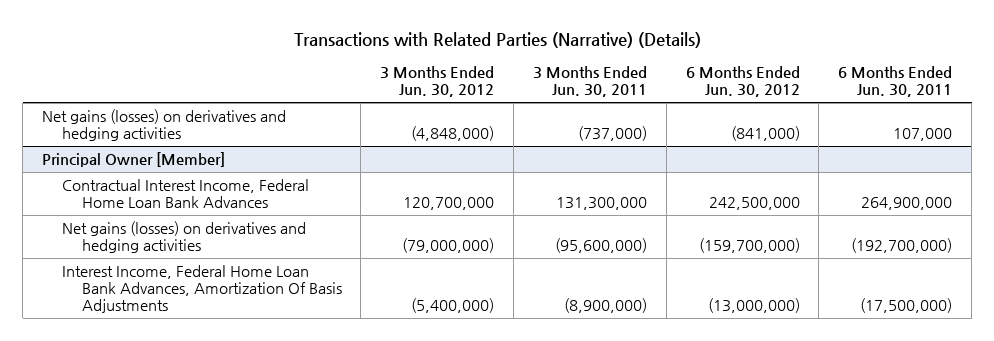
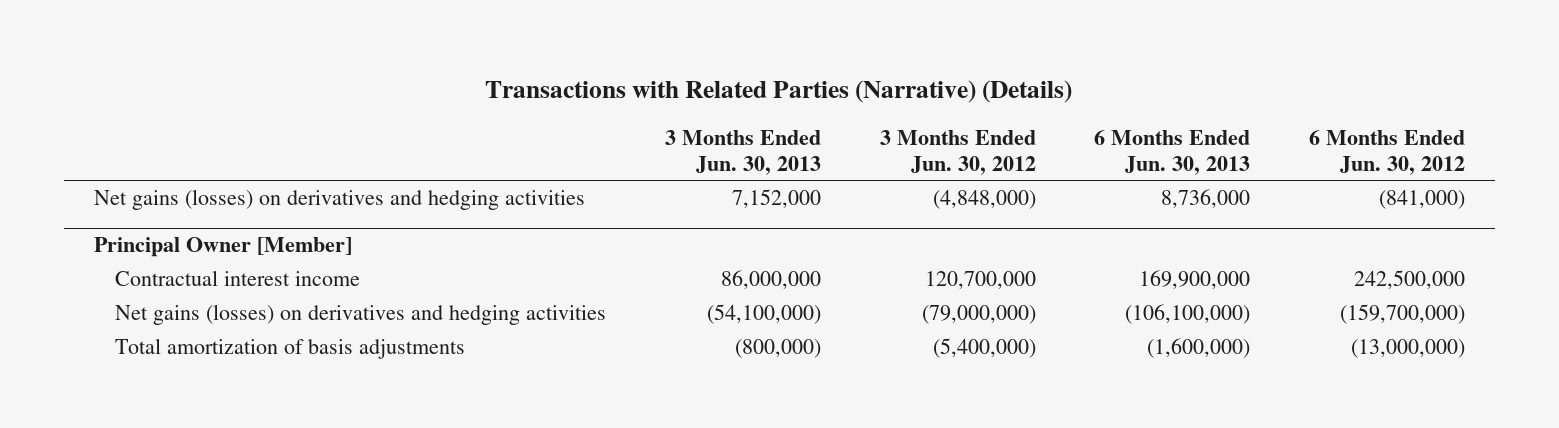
- | 3 Months Ended Jun. 30, 2012 | 3 Months Ended Jun. 30, 2011 | 6 Months Ended Jun. 30, 2012 | 6 Months Ended Jun. 30, 2011
+ | 3 Months Ended Jun. 30, 2013 | 3 Months Ended Jun. 30, 2012 | 6 Months Ended Jun. 30, 2013 | 6 Months Ended Jun. 30, 2012
@ Principal Owner [Member]
- Contractual Interest Income, Federal Home Loan Bank Advances | 120,700,000 | 131,300,000 | 242,500,000 | 264,900,000
+ Contractual interest income | 86,000,000 | 120,700,000 | 169,900,000 | 242,500,000
- Interest Income, Federal Home Loan Bank Advances, Amortization Of Basis Adjustments | (5,400,000) | (8,900,000) | (13,000,000) | (17,500,000)
+ Total amortization of basis adjustments | (800,000) | (5,400,000) | (1,600,000) | (13,000,000)

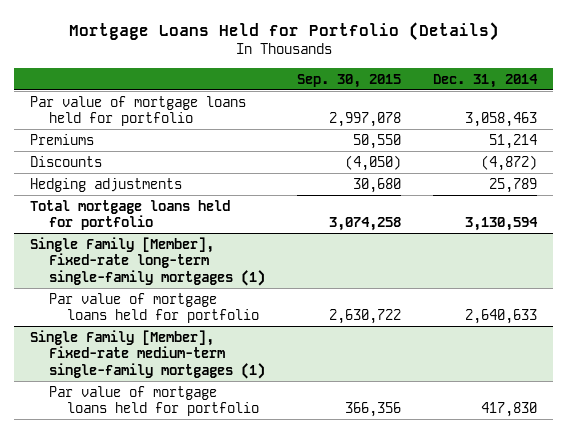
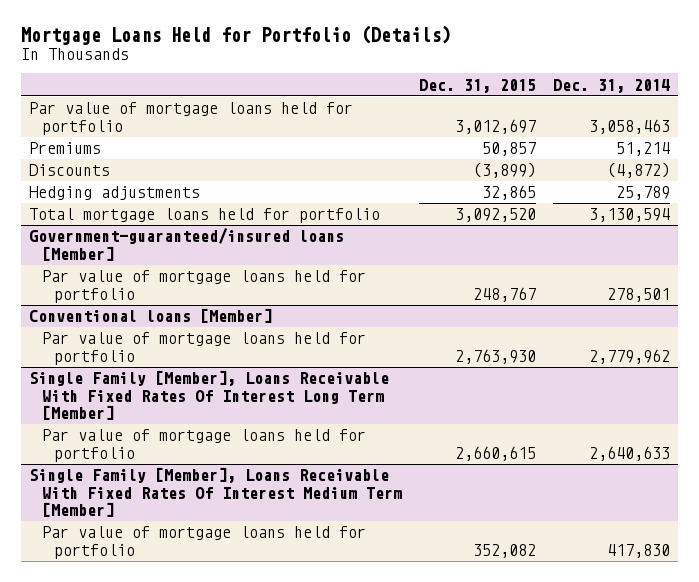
- | Sep. 30, 2015 | Dec. 31, 2014
+ | Dec. 31, 2015 | Dec. 31, 2014
- Single Family [Member], Fixed-rate long-term single-family mortgages (1)
+ Government-guaranteed/insured loans [Member]
+ Par value of mortgage loans held for portfolio | 248,767 | 278,501
+ Conventional loans [Member]
+ Par value of mortgage loans held for portfolio | 2,763,930 | 2,779,962
+ Single Family [Member], Loans Receivable With Fixed Rates Of Interest Long Term [Member]
- Single Family [Member], Fixed-rate medium-term single-family mortgages (1)
+ Single Family [Member], Loans Receivable With Fixed Rates Of Interest Medium Term [Member]

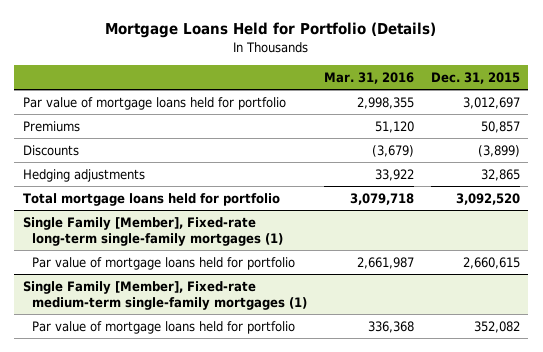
- | Dec. 31, 2015 | Dec. 31, 2014
+ | Mar. 31, 2016 | Dec. 31, 2015
- Government-guaranteed/insured loans [Member]
- Par value of mortgage loans held for portfolio | 248,767 | 278,501
- Conventional loans [Member]
- Par value of mortgage loans held for portfolio | 2,763,930 | 2,779,962
- Single Family [Member], Loans Receivable With Fixed Rates Of Interest Long Term [Member]
+ Single Family [Member], Fixed-rate long-term single-family mortgages (1)
- Single Family [Member], Loans Receivable With Fixed Rates Of Interest Medium Term [Member]
+ Single Family [Member], Fixed-rate medium-term single-family mortgages (1)

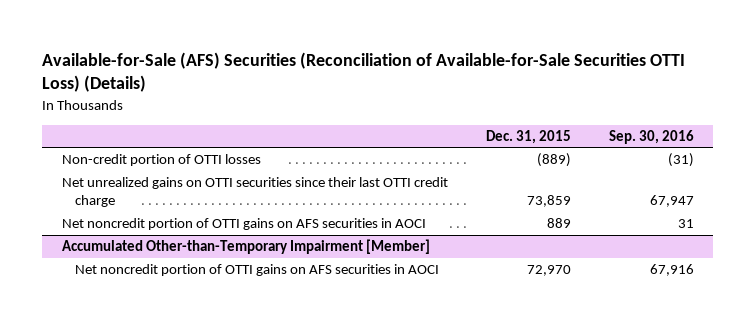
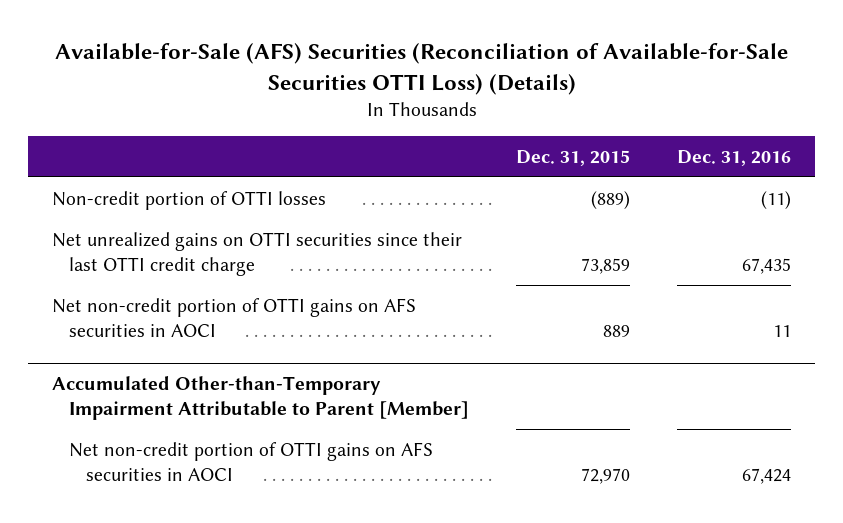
- | Dec. 31, 2015 | Sep. 30, 2016
+ | Dec. 31, 2015 | Dec. 31, 2016
- Net noncredit portion of OTTI gains on AFS securities in AOCI | 889 | 31
- Accumulated Other-than-Temporary Impairment [Member]
- Net noncredit portion of OTTI gains on AFS securities in AOCI | 72,970 | 67,916
+ Net non-credit portion of OTTI gains on AFS securities in AOCI | 889 | 11
+ Accumulated Other-than-Temporary Impairment Attributable to Parent [Member]
+ Net non-credit portion of OTTI gains on AFS securities in AOCI | 72,970 | 67,424

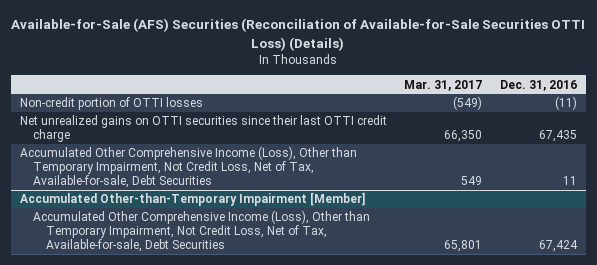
- | Dec. 31, 2015 | Dec. 31, 2016
+ | Mar. 31, 2017 | Dec. 31, 2016
- Net non-credit portion of OTTI gains on AFS securities in AOCI | 889 | 11
- Accumulated Other-than-Temporary Impairment Attributable to Parent [Member]
- Net non-credit portion of OTTI gains on AFS securities in AOCI | 72,970 | 67,424
+ Accumulated Other Comprehensive Income (Loss), Other than Temporary Impairment, Not Credit Loss, Net of Tax, Available-for-sale, Debt Securities | 549 | 11
+ Accumulated Other-than-Temporary Impairment [Member]
+ Accumulated Other Comprehensive Income (Loss), Other than Temporary Impairment, Not Credit Loss, Net of Tax, Available-for-sale, Debt Securities | 65,801 | 67,424

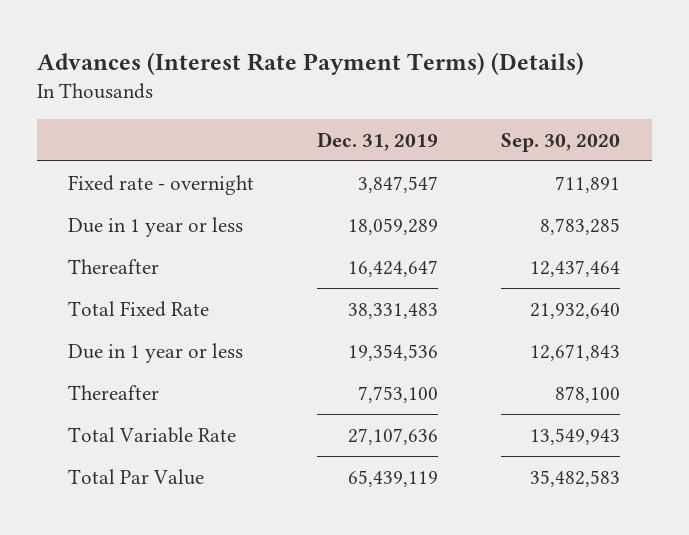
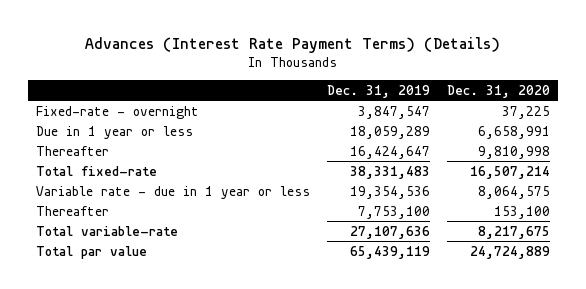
- | Dec. 31, 2019 | Sep. 30, 2020
+ | Dec. 31, 2019 | Dec. 31, 2020
- Fixed rate - overnight | 3,847,547 | 711,891
+ Fixed-rate - overnight | 3,847,547 | 37,225
- Total Fixed Rate | 38,331,483 | 21,932,640
- Due in 1 year or less | 19,354,536 | 12,671,843
+ Total fixed-rate | 38,331,483 | 16,507,214
+ Variable rate - due in 1 year or less | 19,354,536 | 8,064,575
- Total Variable Rate | 27,107,636 | 13,549,943
- Total Par Value | 65,439,119 | 35,482,583
+ Total variable-rate | 27,107,636 | 8,217,675
+ Total par value | 65,439,119 | 24,724,889

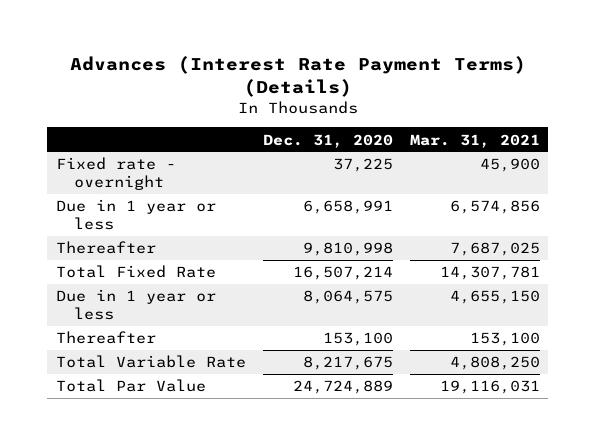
- | Dec. 31, 2019 | Dec. 31, 2020
+ | Dec. 31, 2020 | Mar. 31, 2021
- Fixed-rate - overnight | 3,847,547 | 37,225
+ Fixed rate - overnight | 37,225 | 45,900
- Total fixed-rate | 38,331,483 | 16,507,214
- Variable rate - due in 1 year or less | 19,354,536 | 8,064,575
+ Total Fixed Rate | 16,507,214 | 14,307,781
+ Due in 1 year or less | 8,064,575 | 4,655,150
- Total variable-rate | 27,107,636 | 8,217,675
- Total par value | 65,439,119 | 24,724,889
+ Total Variable Rate | 8,217,675 | 4,808,250
+ Total Par Value | 24,724,889 | 19,116,031

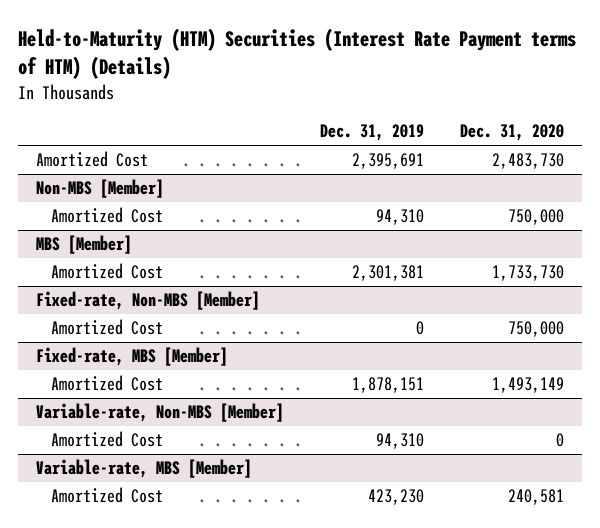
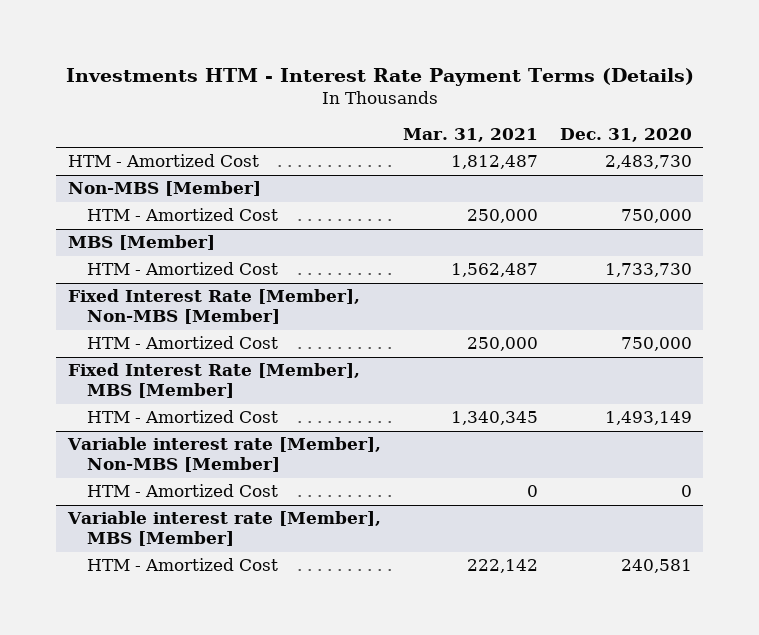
- Held-to-Maturity (HTM) Securities (Interest Rate Payment terms of HTM) (Details)
+ Investments HTM - Interest Rate Payment Terms (Details)
- | Dec. 31, 2019 | Dec. 31, 2020
+ | Mar. 31, 2021 | Dec. 31, 2020
- Amortized Cost | 2,395,691 | 2,483,730
+ HTM - Amortized Cost | 1,812,487 | 2,483,730
@ Non-MBS [Member]
- Amortized Cost | 94,310 | 750,000
+ HTM - Amortized Cost | 250,000 | 750,000
@ MBS [Member]
- Amortized Cost | 2,301,381 | 1,733,730
- Fixed-rate, Non-MBS [Member]
- Amortized Cost | 0 | 750,000
- Fixed-rate, MBS [Member]
- Amortized Cost | 1,878,151 | 1,493,149
- Variable-rate, Non-MBS [Member]
- Amortized Cost | 94,310 | 0
- Variable-rate, MBS [Member]
- Amortized Cost | 423,230 | 240,581
@ MBS [Member]
+ HTM - Amortized Cost | 1,562,487 | 1,733,730
+ Fixed Interest Rate [Member], Non-MBS [Member]
+ HTM - Amortized Cost | 250,000 | 750,000
+ Fixed Interest Rate [Member], MBS [Member]
+ HTM - Amortized Cost | 1,340,345 | 1,493,149
+ Variable interest rate [Member], Non-MBS [Member]
+ HTM - Amortized Cost | 0 | 0
+ Variable interest rate [Member], MBS [Member]
+ HTM - Amortized Cost | 222,142 | 240,581

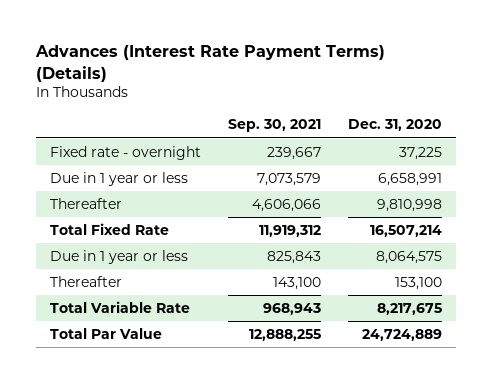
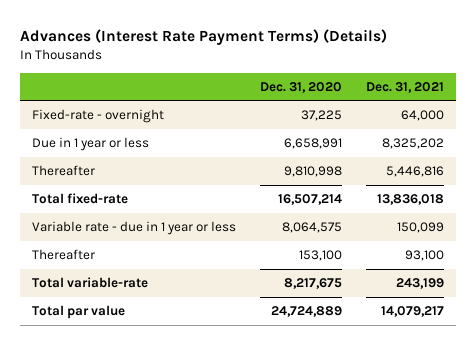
- | Sep. 30, 2021 | Dec. 31, 2020
+ | Dec. 31, 2020 | Dec. 31, 2021
- Fixed rate - overnight | 239,667 | 37,225
+ Fixed-rate - overnight | 37,225 | 64,000
- Total Fixed Rate | 11,919,312 | 16,507,214
- Due in 1 year or less | 825,843 | 8,064,575
+ Total fixed-rate | 16,507,214 | 13,836,018
+ Variable rate - due in 1 year or less | 8,064,575 | 150,099
- Total Variable Rate | 968,943 | 8,217,675
- Total Par Value | 12,888,255 | 24,724,889
+ Total variable-rate | 8,217,675 | 243,199
+ Total par value | 24,724,889 | 14,079,217

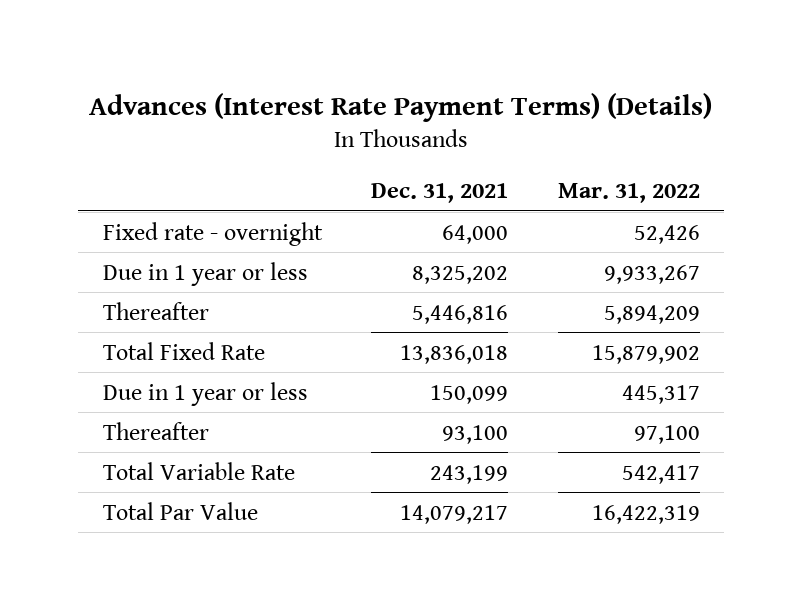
- | Dec. 31, 2020 | Dec. 31, 2021
+ | Dec. 31, 2021 | Mar. 31, 2022
- Fixed-rate - overnight | 37,225 | 64,000
+ Fixed rate - overnight | 64,000 | 52,426
- Total fixed-rate | 16,507,214 | 13,836,018
- Variable rate - due in 1 year or less | 8,064,575 | 150,099
+ Total Fixed Rate | 13,836,018 | 15,879,902
+ Due in 1 year or less | 150,099 | 445,317
- Total variable-rate | 8,217,675 | 243,199
- Total par value | 24,724,889 | 14,079,217
+ Total Variable Rate | 243,199 | 542,417
+ Total Par Value | 14,079,217 | 16,422,319

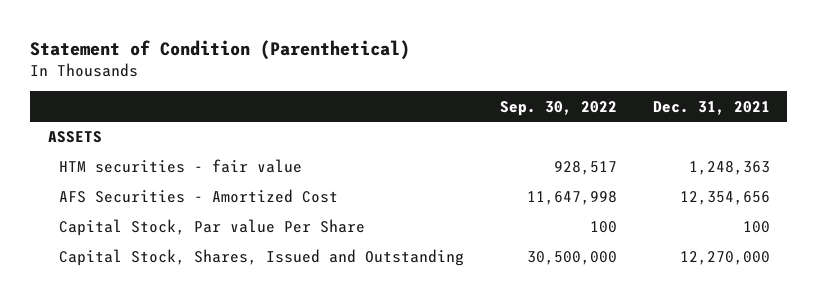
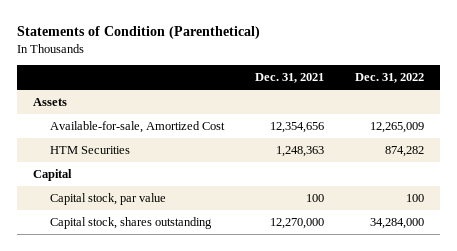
- Statement of Condition (Parenthetical)
+ Statements of Condition (Parenthetical)
- | Sep. 30, 2022 | Dec. 31, 2021
+ | Dec. 31, 2021 | Dec. 31, 2022
- ASSETS
- HTM securities - fair value | 928,517 | 1,248,363
- AFS Securities - Amortized Cost | 11,647,998 | 12,354,656
- Capital Stock, Par value Per Share | 100 | 100
- Capital Stock, Shares, Issued and Outstanding | 30,500,000 | 12,270,000
+ Assets
+ Available-for-sale, Amortized Cost | 12,354,656 | 12,265,009
+ HTM Securities | 1,248,363 | 874,282
+ Capital
+ Capital stock, par value | 100 | 100
+ Capital stock, shares outstanding | 12,270,000 | 34,284,000

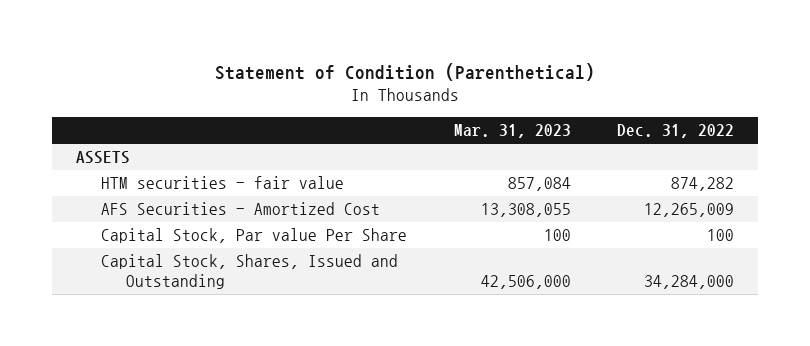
- Statements of Condition (Parenthetical)
+ Statement of Condition (Parenthetical)
- | Dec. 31, 2021 | Dec. 31, 2022
+ | Mar. 31, 2023 | Dec. 31, 2022
- Assets
- Available-for-sale, Amortized Cost | 12,354,656 | 12,265,009
- HTM Securities | 1,248,363 | 874,282
- Capital
- Capital stock, par value | 100 | 100
- Capital stock, shares outstanding | 12,270,000 | 34,284,000
+ ASSETS
+ HTM securities - fair value | 857,084 | 874,282
+ AFS Securities - Amortized Cost | 13,308,055 | 12,265,009
+ Capital Stock, Par value Per Share | 100 | 100
+ Capital Stock, Shares, Issued and Outstanding | 42,506,000 | 34,284,000

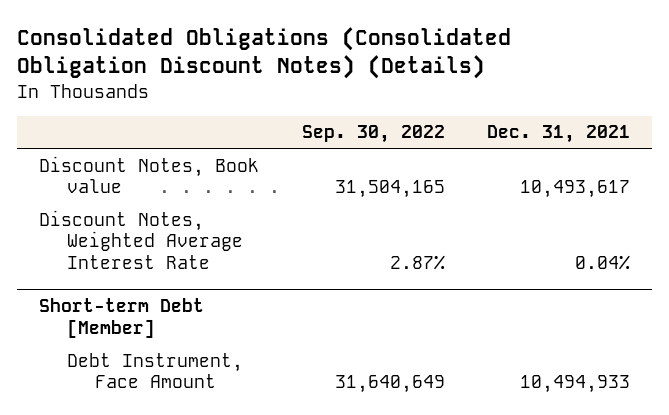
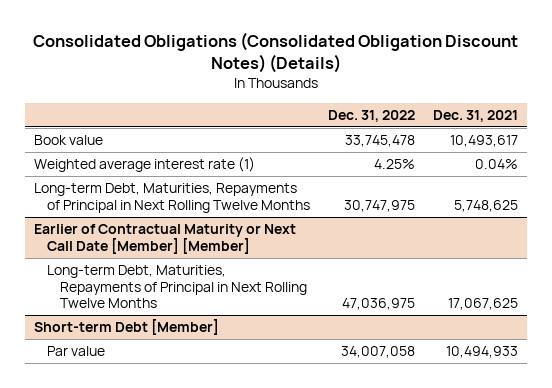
- | Sep. 30, 2022 | Dec. 31, 2021
+ | Dec. 31, 2022 | Dec. 31, 2021
- Discount Notes, Book value | 31,504,165 | 10,493,617
- Discount Notes, Weighted Average Interest Rate | 2.87% | 0.04%
+ Book value | 33,745,478 | 10,493,617
+ Weighted average interest rate (1) | 4.25% | 0.04%
+ Long-term Debt, Maturities, Repayments of Principal in Next Rolling Twelve Months | 30,747,975 | 5,748,625
+ Earlier of Contractual Maturity or Next Call Date [Member] [Member]
+ Long-term Debt, Maturities, Repayments of Principal in Next Rolling Twelve Months | 47,036,975 | 17,067,625
@ Short-term Debt [Member]
- Debt Instrument, Face Amount | 31,640,649 | 10,494,933
+ Par value | 34,007,058 | 10,494,933

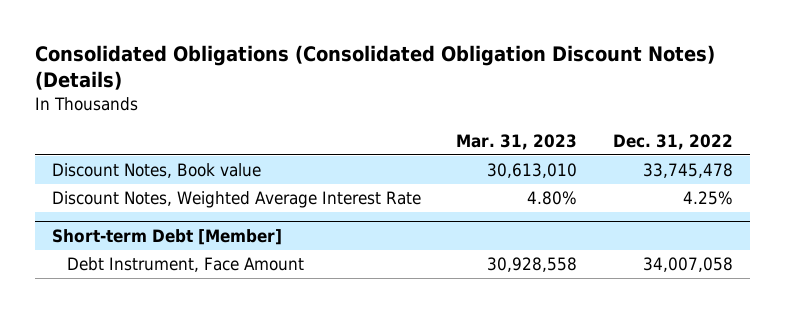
- | Dec. 31, 2022 | Dec. 31, 2021
+ | Mar. 31, 2023 | Dec. 31, 2022
- Book value | 33,745,478 | 10,493,617
- Weighted average interest rate (1) | 4.25% | 0.04%
- Long-term Debt, Maturities, Repayments of Principal in Next Rolling Twelve Months | 30,747,975 | 5,748,625
- Earlier of Contractual Maturity or Next Call Date [Member] [Member]
- Long-term Debt, Maturities, Repayments of Principal in Next Rolling Twelve Months | 47,036,975 | 17,067,625
+ Discount Notes, Book value | 30,613,010 | 33,745,478
+ Discount Notes, Weighted Average Interest Rate | 4.80% | 4.25%
@ Short-term Debt [Member]
- Par value | 34,007,058 | 10,494,933
+ Debt Instrument, Face Amount | 30,928,558 | 34,007,058

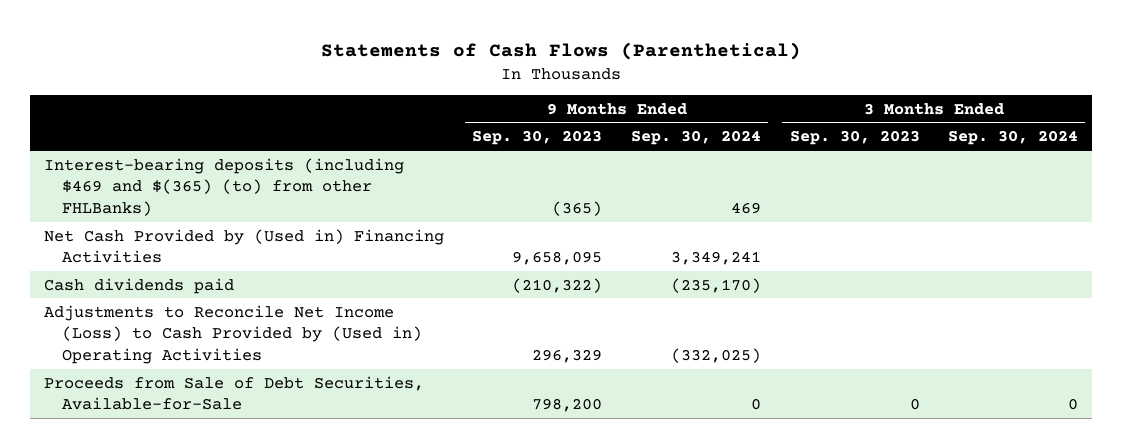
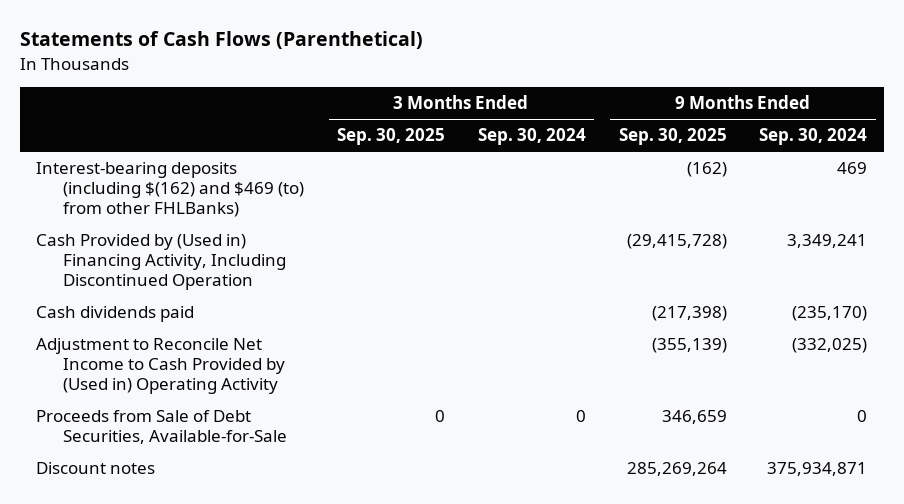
- | 9 Months Ended Sep. 30, 2023 | 9 Months Ended Sep. 30, 2024 | 3 Months Ended Sep. 30, 2023 | 3 Months Ended Sep. 30, 2024
+ | 3 Months Ended Sep. 30, 2025 | 3 Months Ended Sep. 30, 2024 | 9 Months Ended Sep. 30, 2025 | 9 Months Ended Sep. 30, 2024
- Interest-bearing deposits (including $469 and $(365) (to) from other FHLBanks) | (365) | 469 | |
- Net Cash Provided by (Used in) Financing Activities | 9,658,095 | 3,349,241 | |
+ Interest-bearing deposits (including $(162) and $469 (to) from other FHLBanks) | | | (162) | 469
+ Cash Provided by (Used in) Financing Activity, Including Discontinued Operation | | | (29,415,728) | 3,349,241
- Adjustments to Reconcile Net Income (Loss) to Cash Provided by (Used in) Operating Activities | 296,329 | (332,025) | |
+ Adjustment to Reconcile Net Income to Cash Provided by (Used in) Operating Activity | | | (355,139) | (332,025)
+ Discount notes | | | 285,269,264 | 375,934,871

